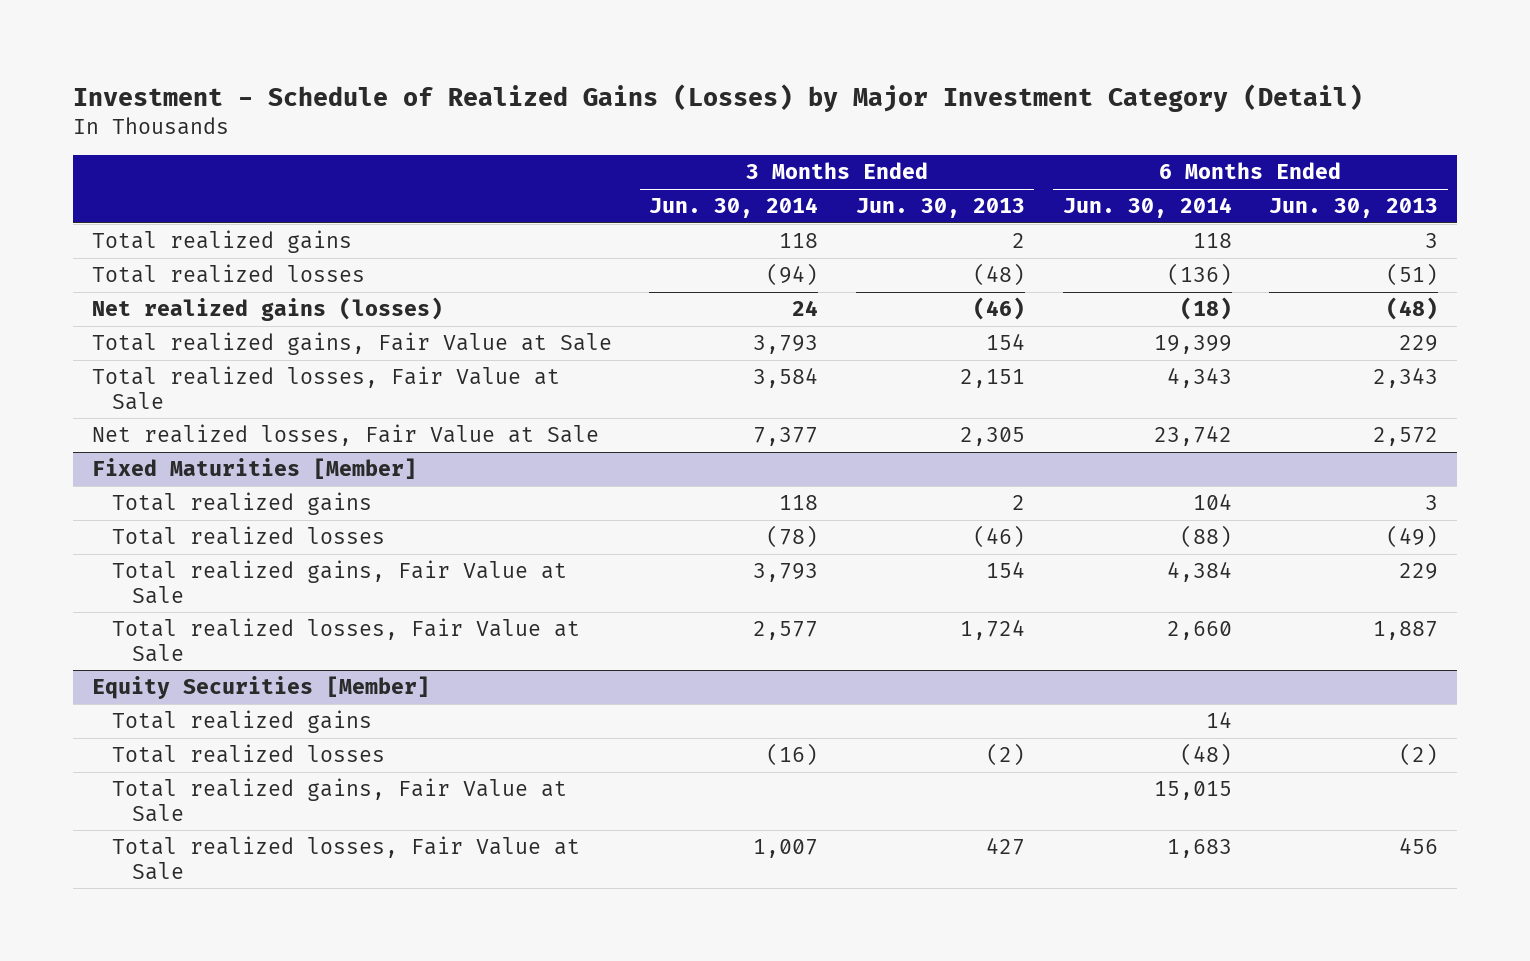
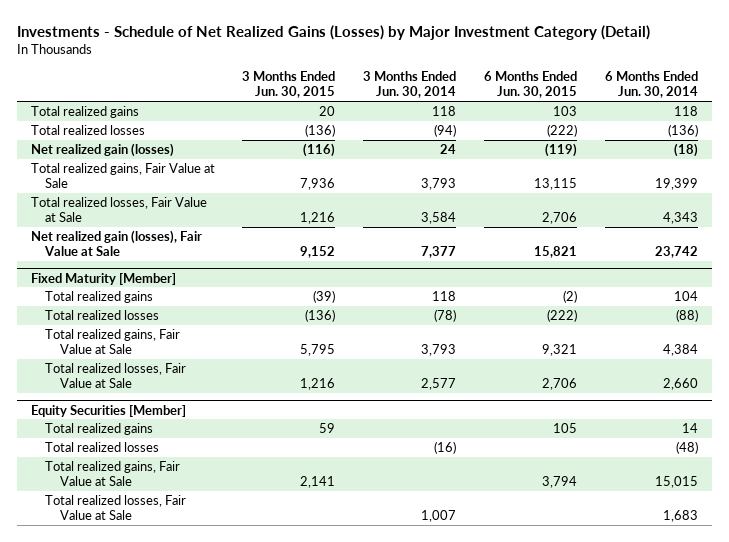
- Investment - Schedule of Realized Gains (Losses) by Major Investment Category (Detail)
+ Investments - Schedule of Net Realized Gains (Losses) by Major Investment Category (Detail)
- | 3 Months Ended Jun. 30, 2014 | 3 Months Ended Jun. 30, 2013 | 6 Months Ended Jun. 30, 2014 | 6 Months Ended Jun. 30, 2013
+ | 3 Months Ended Jun. 30, 2015 | 3 Months Ended Jun. 30, 2014 | 6 Months Ended Jun. 30, 2015 | 6 Months Ended Jun. 30, 2014
- Net realized gains (losses) | 24 | (46) | (18) | (48)
+ Net realized gain (losses) | (116) | 24 | (119) | (18)
- Net realized losses, Fair Value at Sale | 7,377 | 2,305 | 23,742 | 2,572
- Fixed Maturities [Member]
+ Net realized gain (losses), Fair Value at Sale | 9,152 | 7,377 | 15,821 | 23,742
+ Fixed Maturity [Member]

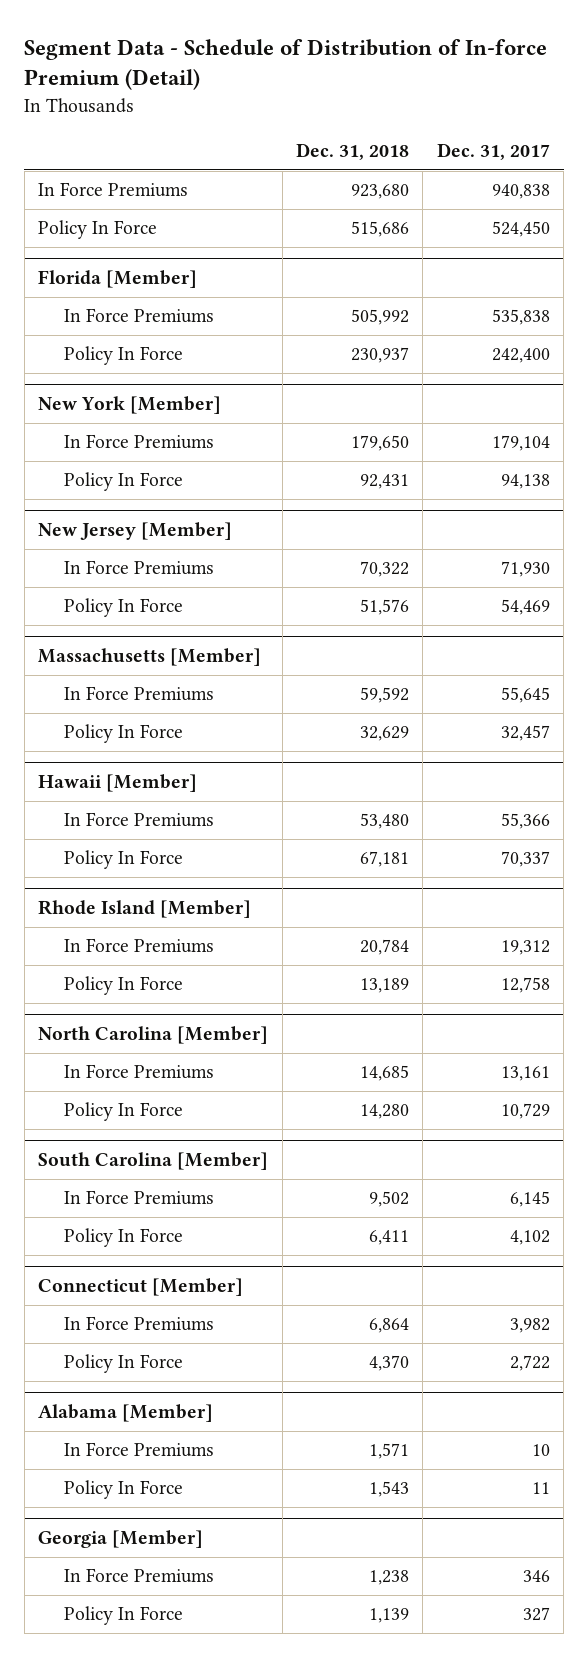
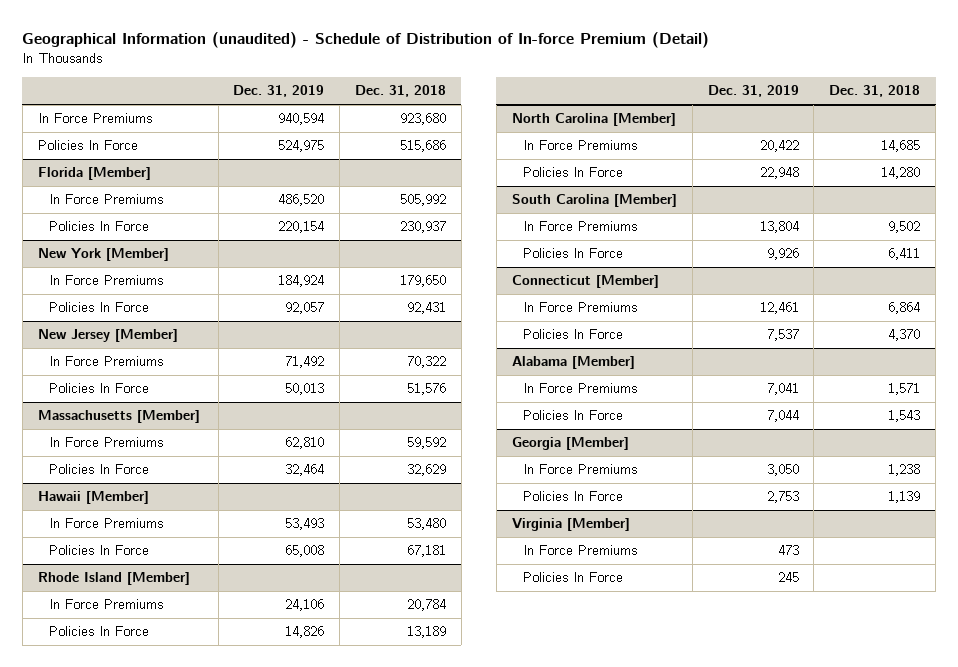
- Segment Data - Schedule of Distribution of In-force Premium (Detail)
+ Geographical Information (unaudited) - Schedule of Distribution of In-force Premium (Detail)
- | Dec. 31, 2018 | Dec. 31, 2017
+ | Dec. 31, 2019 | Dec. 31, 2018
- Policy In Force | 515,686 | 524,450
+ Policies In Force | 524,975 | 515,686
@ Florida [Member]
- Policy In Force | 230,937 | 242,400
+ Policies In Force | 220,154 | 230,937
@ New York [Member]
- Policy In Force | 92,431 | 94,138
+ Policies In Force | 92,057 | 92,431
@ New Jersey [Member]
- Policy In Force | 51,576 | 54,469
+ Policies In Force | 50,013 | 51,576
@ Massachusetts [Member]
- Policy In Force | 32,629 | 32,457
+ Policies In Force | 32,464 | 32,629
@ Hawaii [Member]
- Policy In Force | 67,181 | 70,337
+ Policies In Force | 65,008 | 67,181
@ Rhode Island [Member]
- Policy In Force | 13,189 | 12,758
+ Policies In Force | 14,826 | 13,189
@ North Carolina [Member]
- Policy In Force | 14,280 | 10,729
+ Policies In Force | 22,948 | 14,280
@ South Carolina [Member]
- Policy In Force | 6,411 | 4,102
+ Policies In Force | 9,926 | 6,411
@ Connecticut [Member]
- Policy In Force | 4,370 | 2,722
+ Policies In Force | 7,537 | 4,370
@ Alabama [Member]
- Policy In Force | 1,543 | 11
+ Policies In Force | 7,044 | 1,543
@ Georgia [Member]
- Policy In Force | 1,139 | 327
+ Policies In Force | 2,753 | 1,139
+ Virginia [Member]
+ In Force Premiums | 473 |
+ Policies In Force | 245 |

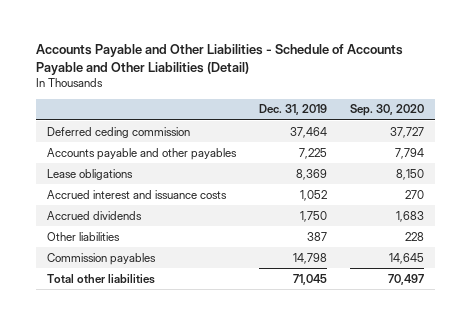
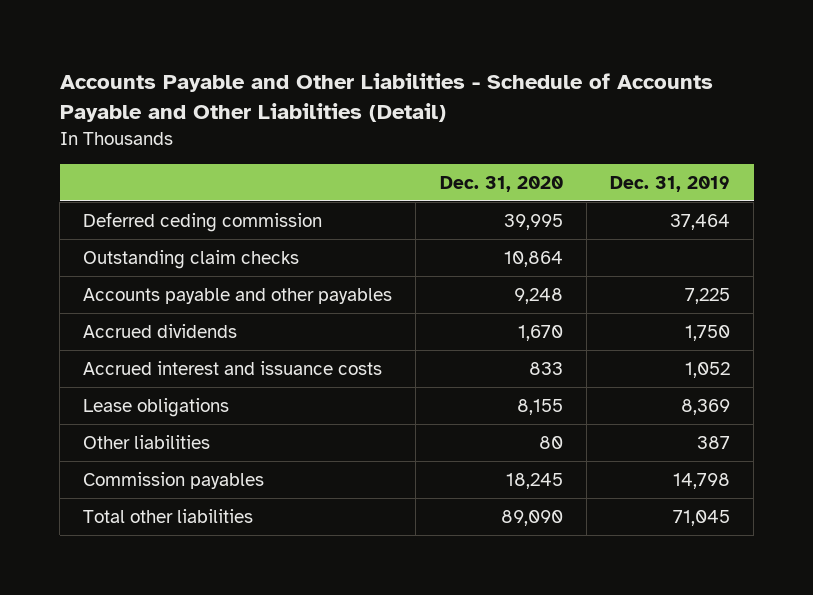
- | Dec. 31, 2019 | Sep. 30, 2020
+ | Dec. 31, 2020 | Dec. 31, 2019
+ Outstanding claim checks | 10,864 |
moved down: Accrued interest and issuance costs | 833 | 1,052
moved down: Lease obligations | 8,155 | 8,369

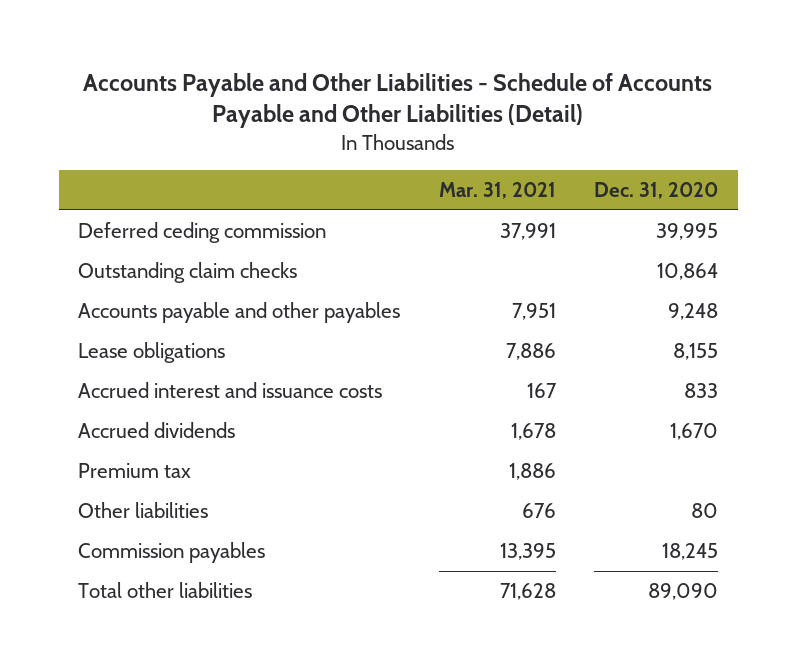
- | Dec. 31, 2020 | Dec. 31, 2019
+ | Mar. 31, 2021 | Dec. 31, 2020
moved down: Accrued interest and issuance costs | 167 | 833
moved down: Accrued dividends | 1,678 | 1,670
+ Premium tax | 1,886 |

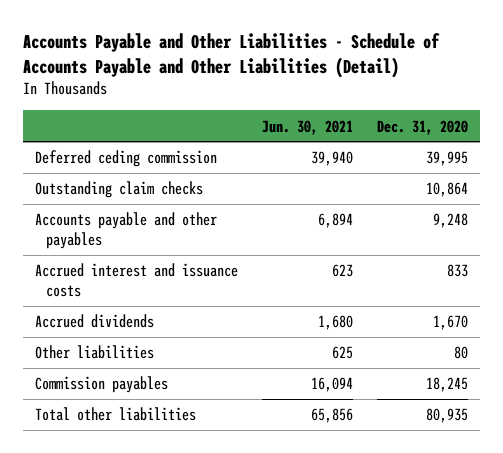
- | Mar. 31, 2021 | Dec. 31, 2020
+ | Jun. 30, 2021 | Dec. 31, 2020
- Lease obligations | 7,886 | 8,155
- Premium tax | 1,886 |
- Total other liabilities | 71,628 | 89,090
+ Total other liabilities | 65,856 | 80,935

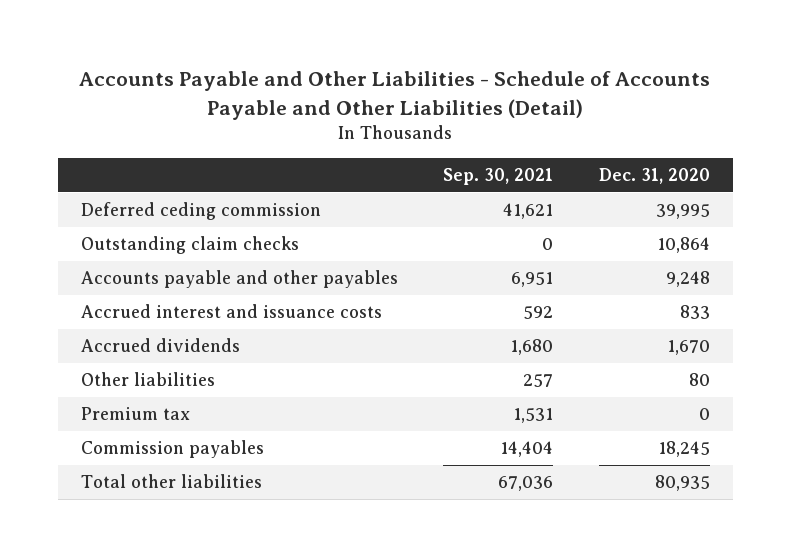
- | Jun. 30, 2021 | Dec. 31, 2020
+ | Sep. 30, 2021 | Dec. 31, 2020
+ Premium tax | 1,531 | 0

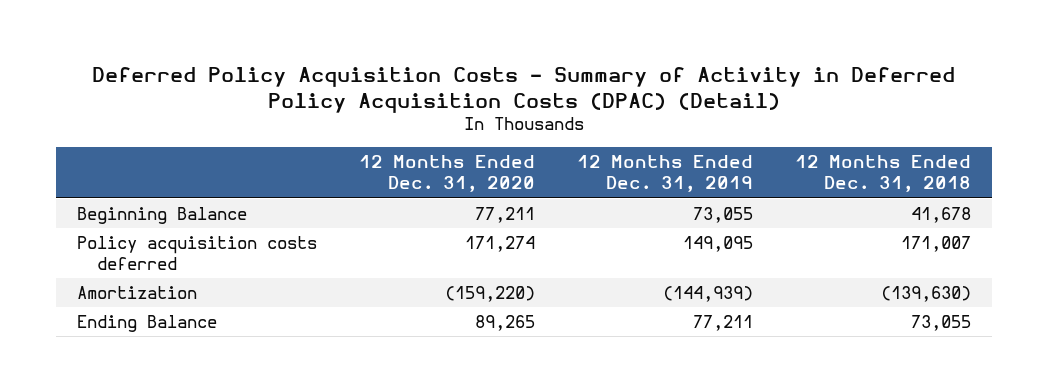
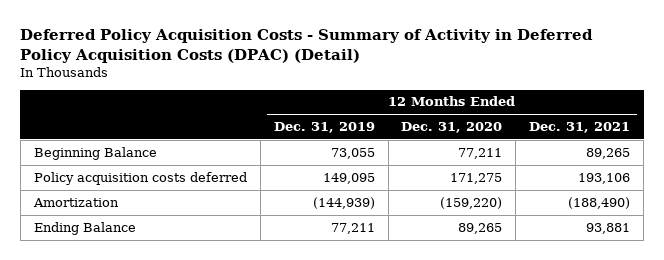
- | 12 Months Ended Dec. 31, 2020 | 12 Months Ended Dec. 31, 2019 | 12 Months Ended Dec. 31, 2018
+ | 12 Months Ended Dec. 31, 2019 | 12 Months Ended Dec. 31, 2020 | 12 Months Ended Dec. 31, 2021
- Policy acquisition costs deferred | 171,274 | 149,095 | 171,007
+ Policy acquisition costs deferred | 149,095 | 171,275 | 193,106

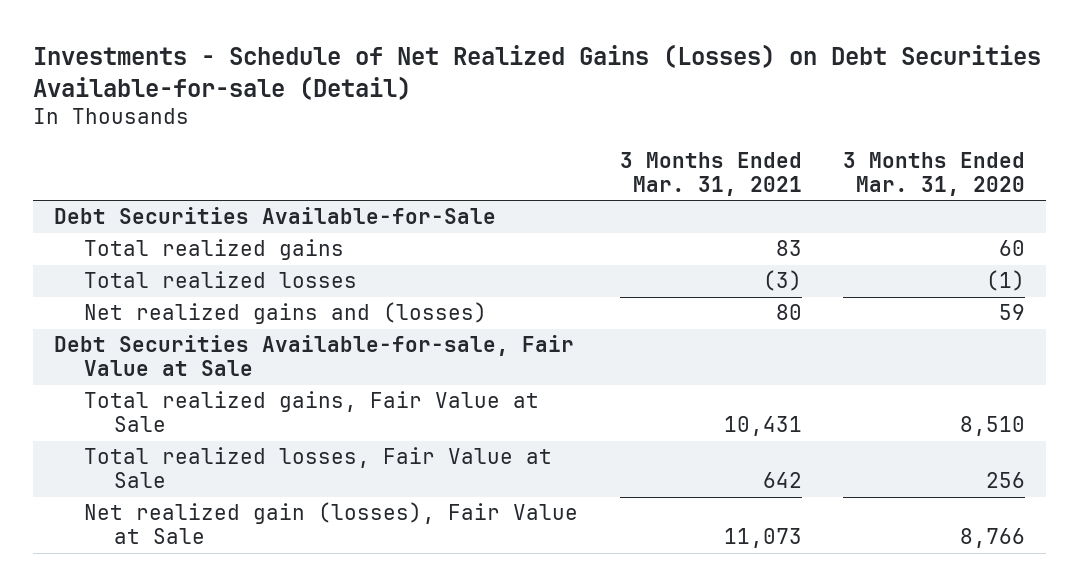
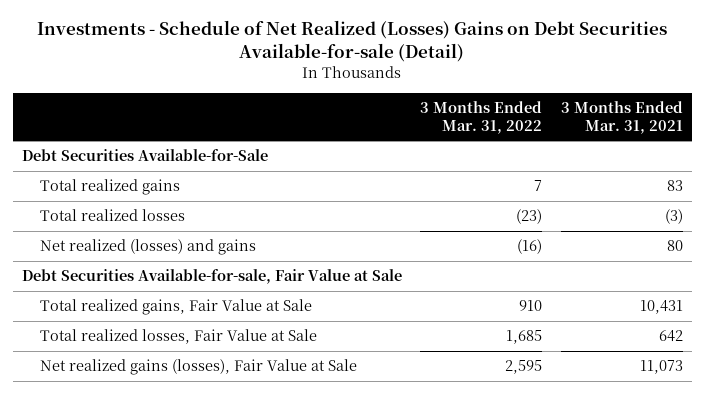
- Investments - Schedule of Net Realized Gains (Losses) on Debt Securities Available-for-sale (Detail)
+ Investments - Schedule of Net Realized (Losses) Gains on Debt Securities Available-for-sale (Detail)
- | 3 Months Ended Mar. 31, 2021 | 3 Months Ended Mar. 31, 2020
+ | 3 Months Ended Mar. 31, 2022 | 3 Months Ended Mar. 31, 2021
- Net realized gains and (losses) | 80 | 59
+ Net realized (losses) and gains | (16) | 80
- Net realized gain (losses), Fair Value at Sale | 11,073 | 8,766
+ Net realized gains (losses), Fair Value at Sale | 2,595 | 11,073

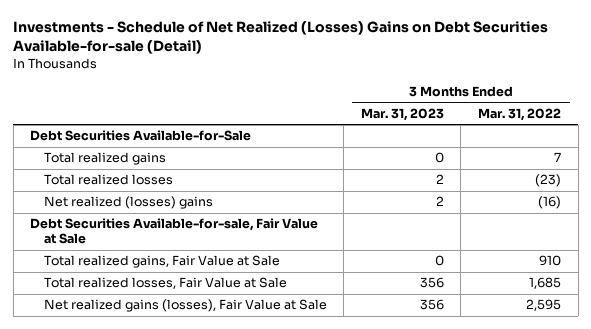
- | 3 Months Ended Mar. 31, 2022 | 3 Months Ended Mar. 31, 2021
+ | 3 Months Ended Mar. 31, 2023 | 3 Months Ended Mar. 31, 2022
- Net realized (losses) and gains | (16) | 80
+ Net realized (losses) gains | 2 | (16)

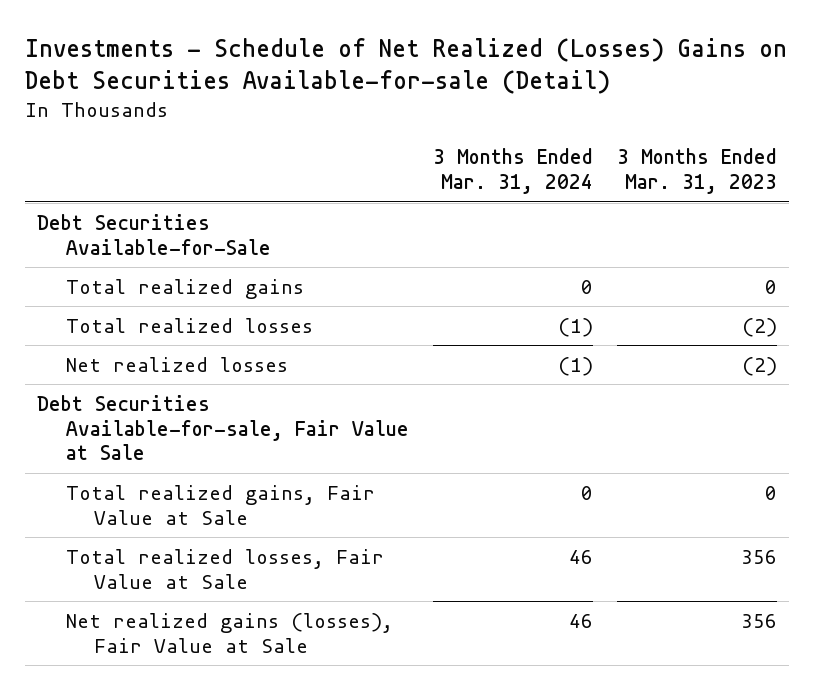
- | 3 Months Ended Mar. 31, 2023 | 3 Months Ended Mar. 31, 2022
+ | 3 Months Ended Mar. 31, 2024 | 3 Months Ended Mar. 31, 2023
- Total realized losses | 2 | (23)
- Net realized (losses) gains | 2 | (16)
+ Total realized losses | (1) | (2)
+ Net realized losses | (1) | (2)

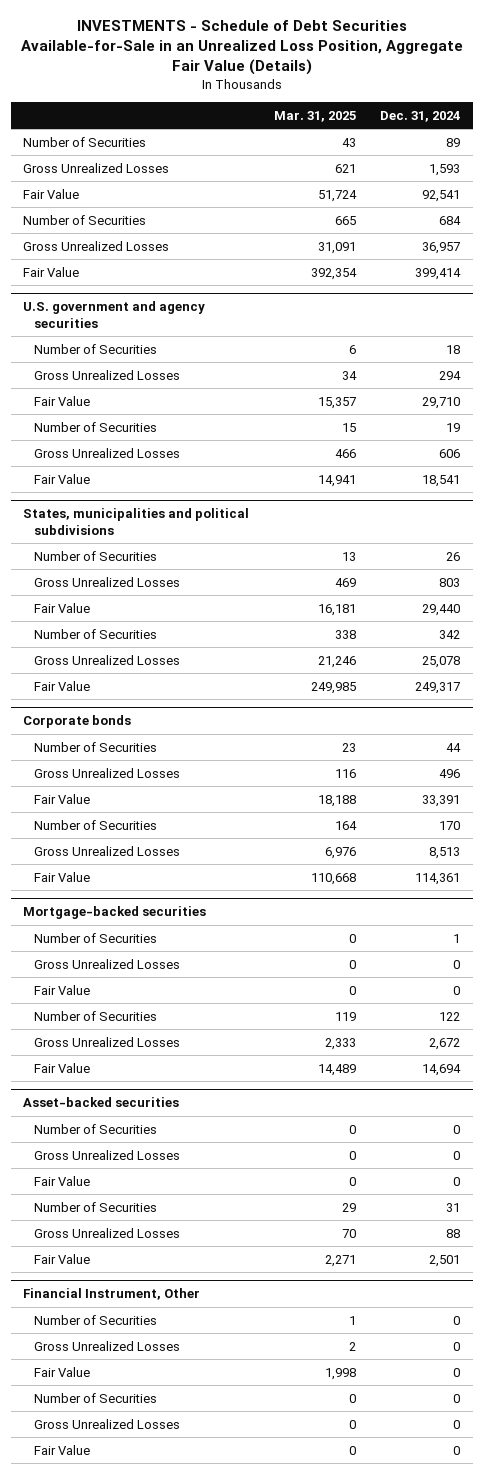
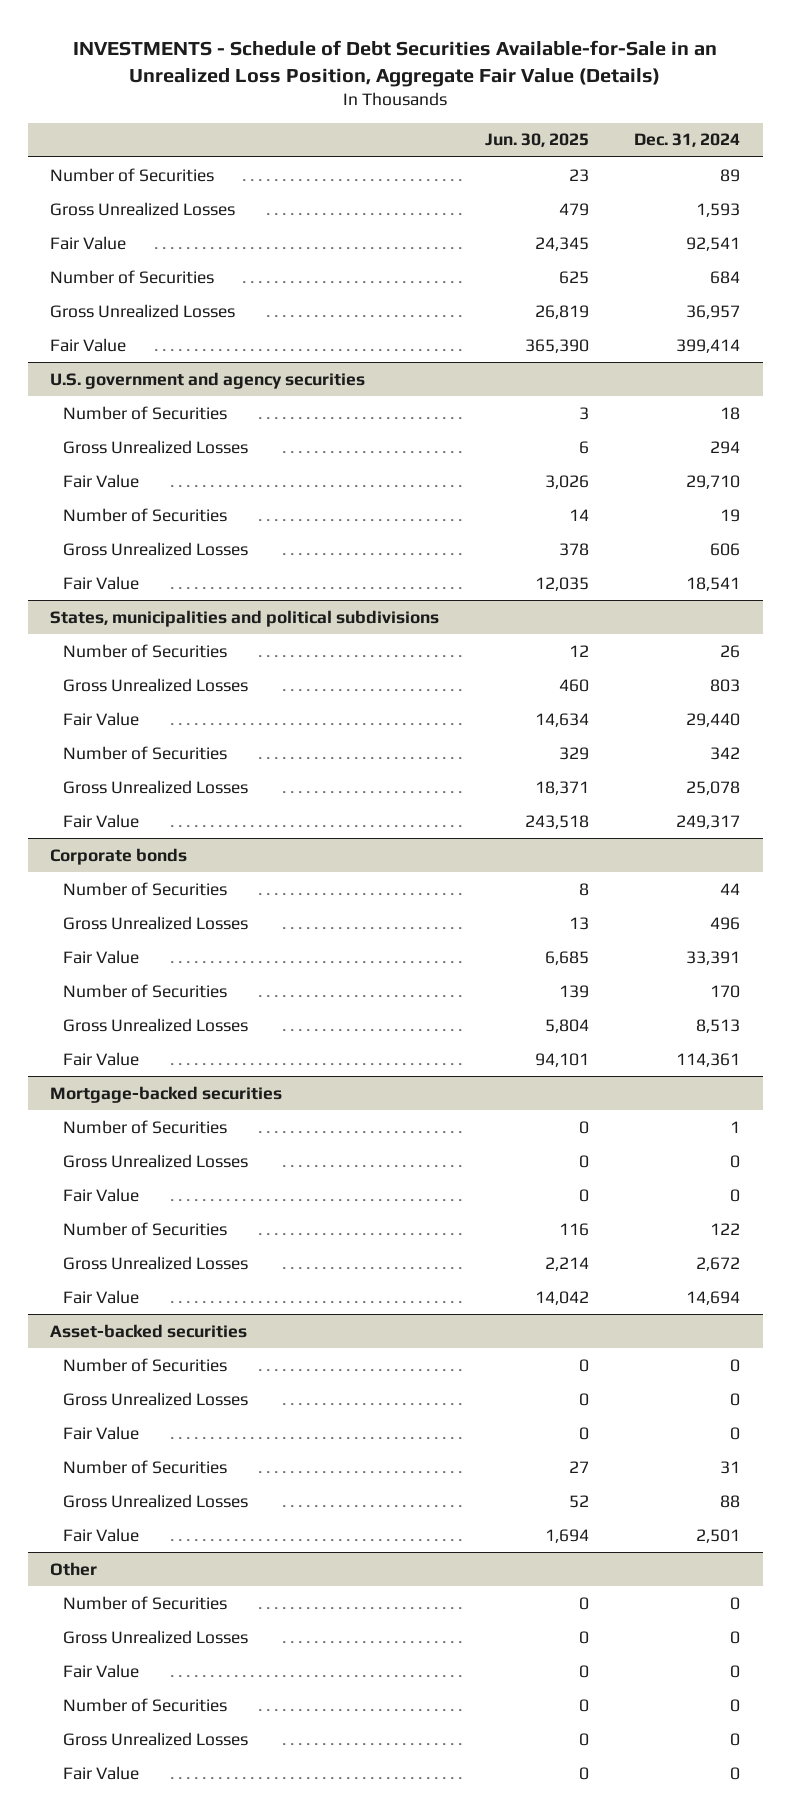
- | Mar. 31, 2025 | Dec. 31, 2024
+ | Jun. 30, 2025 | Dec. 31, 2024
- Financial Instrument, Other
+ Other

